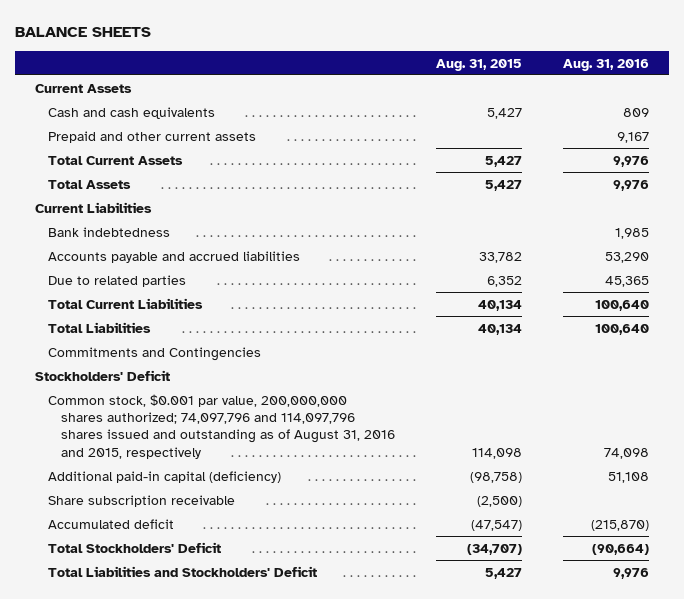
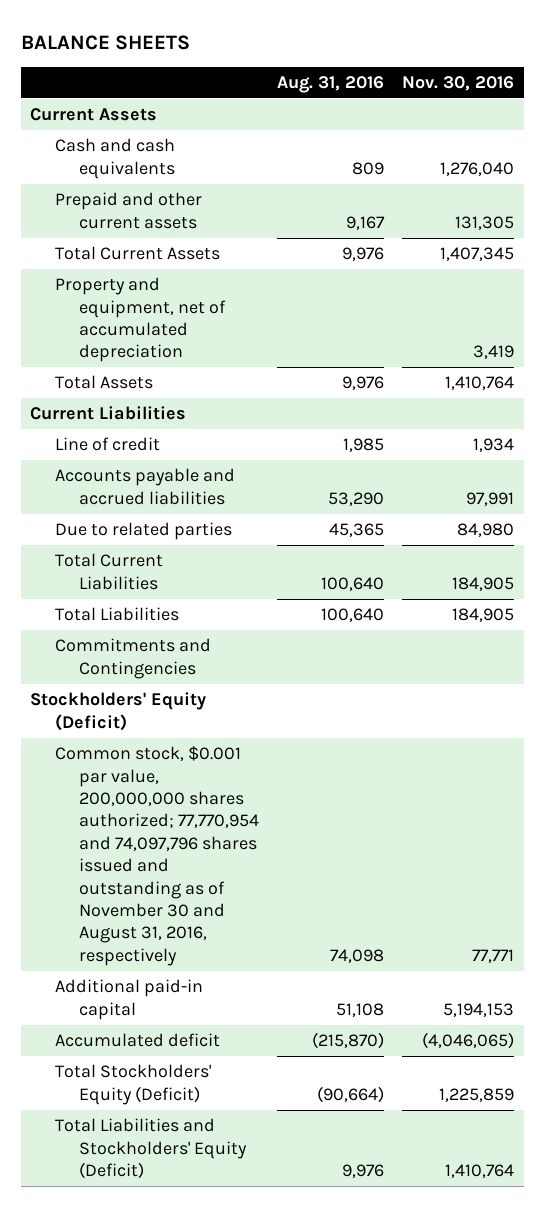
- | Aug. 31, 2015 | Aug. 31, 2016
+ | Aug. 31, 2016 | Nov. 30, 2016
+ Property and equipment, net of accumulated depreciation | | 3,419
- Bank indebtedness | | 1,985
+ Line of credit | 1,985 | 1,934
- Stockholders' Deficit
- Common stock, $0.001 par value, 200,000,000 shares authorized; 74,097,796 and 114,097,796 shares issued and outstanding as of August 31, 2016 and 2015, respectively | 114,098 | 74,098
- Additional paid-in capital (deficiency) | (98,758) | 51,108
- Share subscription receivable | (2,500) |
+ Stockholders' Equity (Deficit)
+ Common stock, $0.001 par value, 200,000,000 shares authorized; 77,770,954 and 74,097,796 shares issued and outstanding as of November 30 and August 31, 2016, respectively | 74,098 | 77,771
+ Additional paid-in capital | 51,108 | 5,194,153
- Total Stockholders' Deficit | (34,707) | (90,664)
- Total Liabilities and Stockholders' Deficit | 5,427 | 9,976
+ Total Stockholders' Equity (Deficit) | (90,664) | 1,225,859
+ Total Liabilities and Stockholders' Equity (Deficit) | 9,976 | 1,410,764

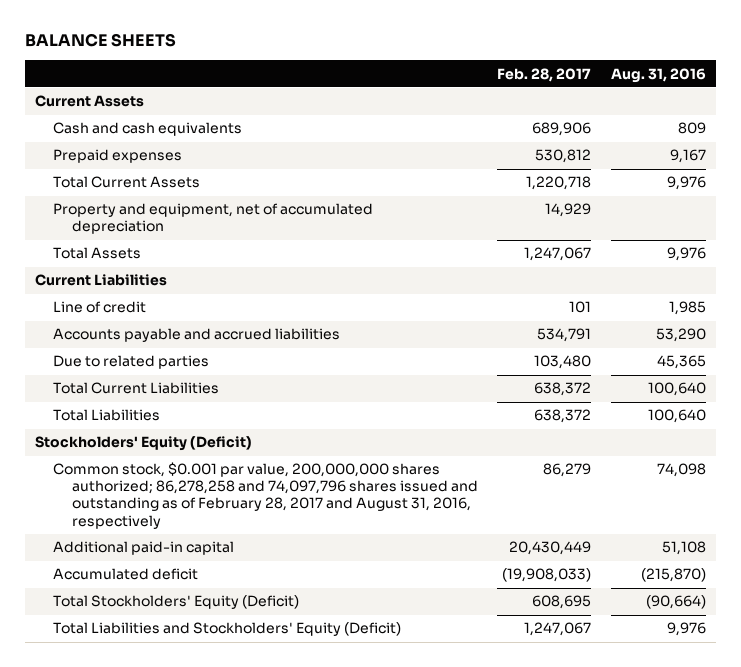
- | Aug. 31, 2016 | Nov. 30, 2016
+ | Feb. 28, 2017 | Aug. 31, 2016
- Prepaid and other current assets | 9,167 | 131,305
+ Prepaid expenses | 530,812 | 9,167
- Commitments and Contingencies
- Common stock, $0.001 par value, 200,000,000 shares authorized; 77,770,954 and 74,097,796 shares issued and outstanding as of November 30 and August 31, 2016, respectively | 74,098 | 77,771
+ Common stock, $0.001 par value, 200,000,000 shares authorized; 86,278,258 and 74,097,796 shares issued and outstanding as of February 28, 2017 and August 31, 2016, respectively | 86,279 | 74,098

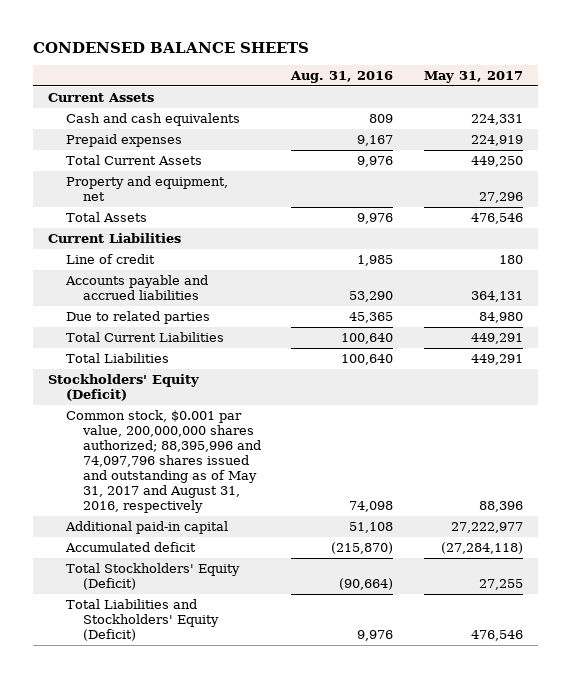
- BALANCE SHEETS
+ CONDENSED BALANCE SHEETS
- | Feb. 28, 2017 | Aug. 31, 2016
+ | Aug. 31, 2016 | May 31, 2017
- Property and equipment, net of accumulated depreciation | 14,929 |
+ Property and equipment, net | | 27,296
- Common stock, $0.001 par value, 200,000,000 shares authorized; 86,278,258 and 74,097,796 shares issued and outstanding as of February 28, 2017 and August 31, 2016, respectively | 86,279 | 74,098
+ Common stock, $0.001 par value, 200,000,000 shares authorized; 88,395,996 and 74,097,796 shares issued and outstanding as of May 31, 2017 and August 31, 2016, respectively | 74,098 | 88,396

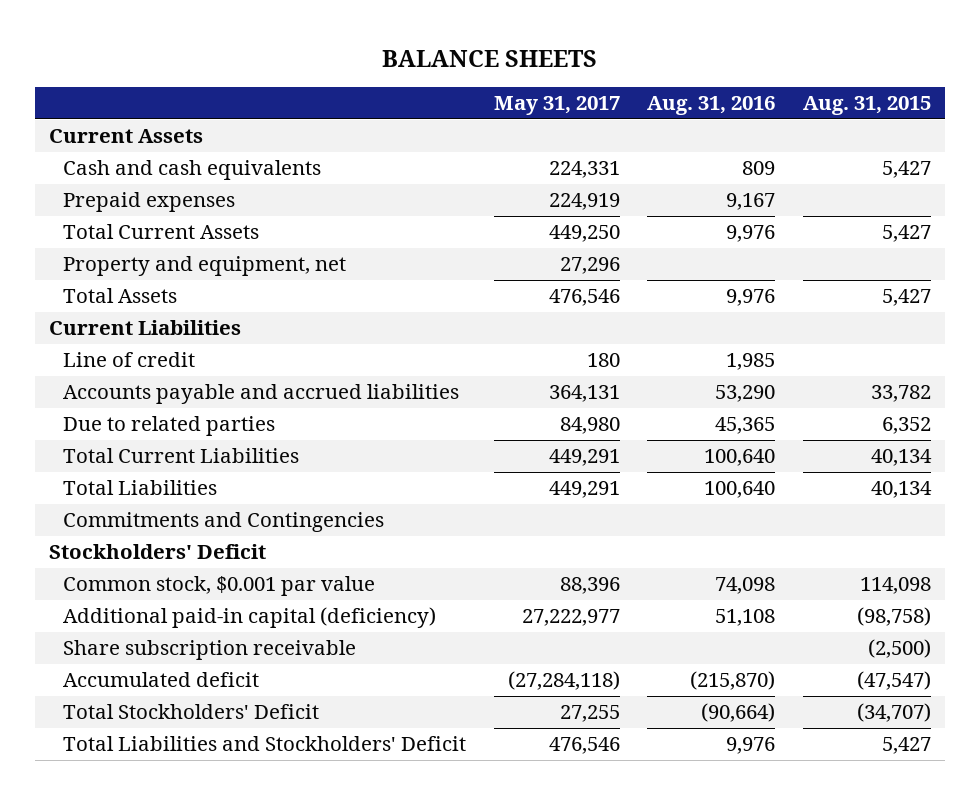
- CONDENSED BALANCE SHEETS
+ BALANCE SHEETS
- | Aug. 31, 2016 | May 31, 2017
+ | May 31, 2017 | Aug. 31, 2016 | Aug. 31, 2015
- Stockholders' Equity (Deficit)
- Common stock, $0.001 par value, 200,000,000 shares authorized; 88,395,996 and 74,097,796 shares issued and outstanding as of May 31, 2017 and August 31, 2016, respectively | 74,098 | 88,396
- Additional paid-in capital | 51,108 | 27,222,977
+ Commitments and Contingencies
+ Stockholders' Deficit
+ Common stock, $0.001 par value | 88,396 | 74,098 | 114,098
+ Additional paid-in capital (deficiency) | 27,222,977 | 51,108 | (98,758)
+ Share subscription receivable | | | (2,500)
- Total Stockholders' Equity (Deficit) | (90,664) | 27,255
- Total Liabilities and Stockholders' Equity (Deficit) | 9,976 | 476,546
+ Total Stockholders' Deficit | 27,255 | (90,664) | (34,707)
+ Total Liabilities and Stockholders' Deficit | 476,546 | 9,976 | 5,427

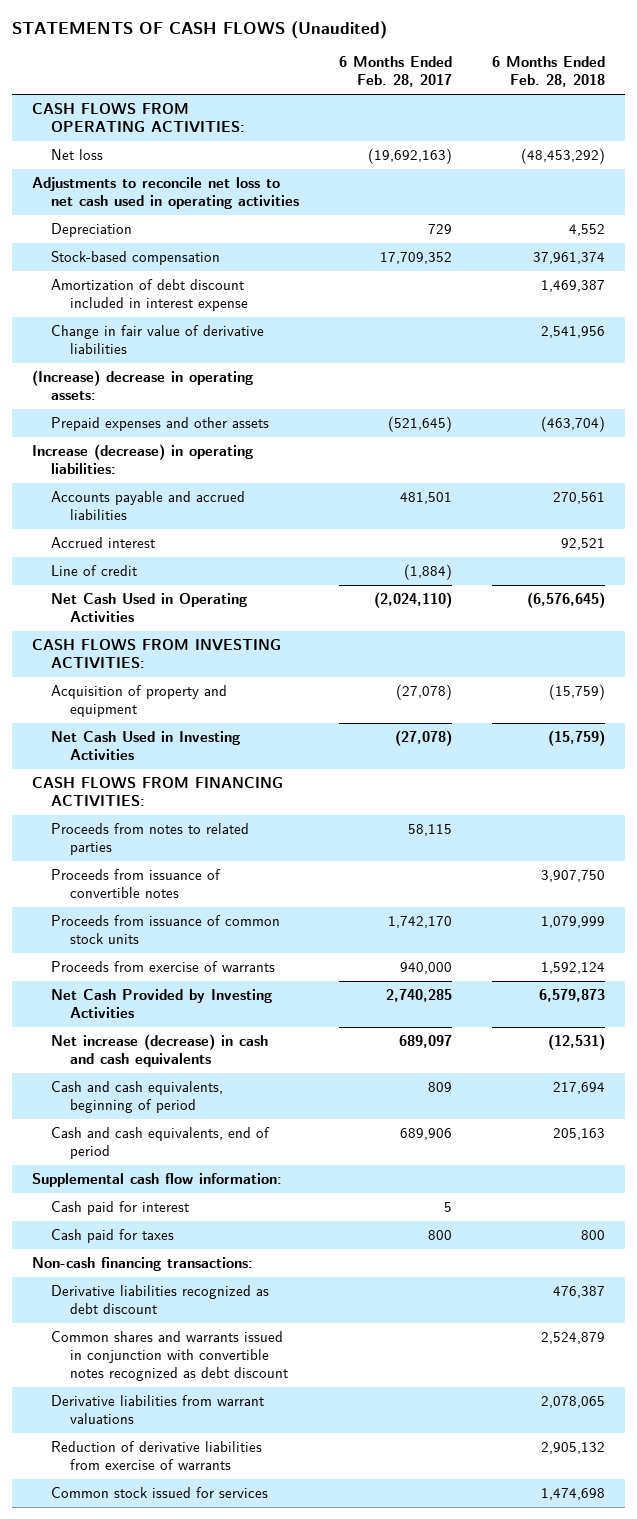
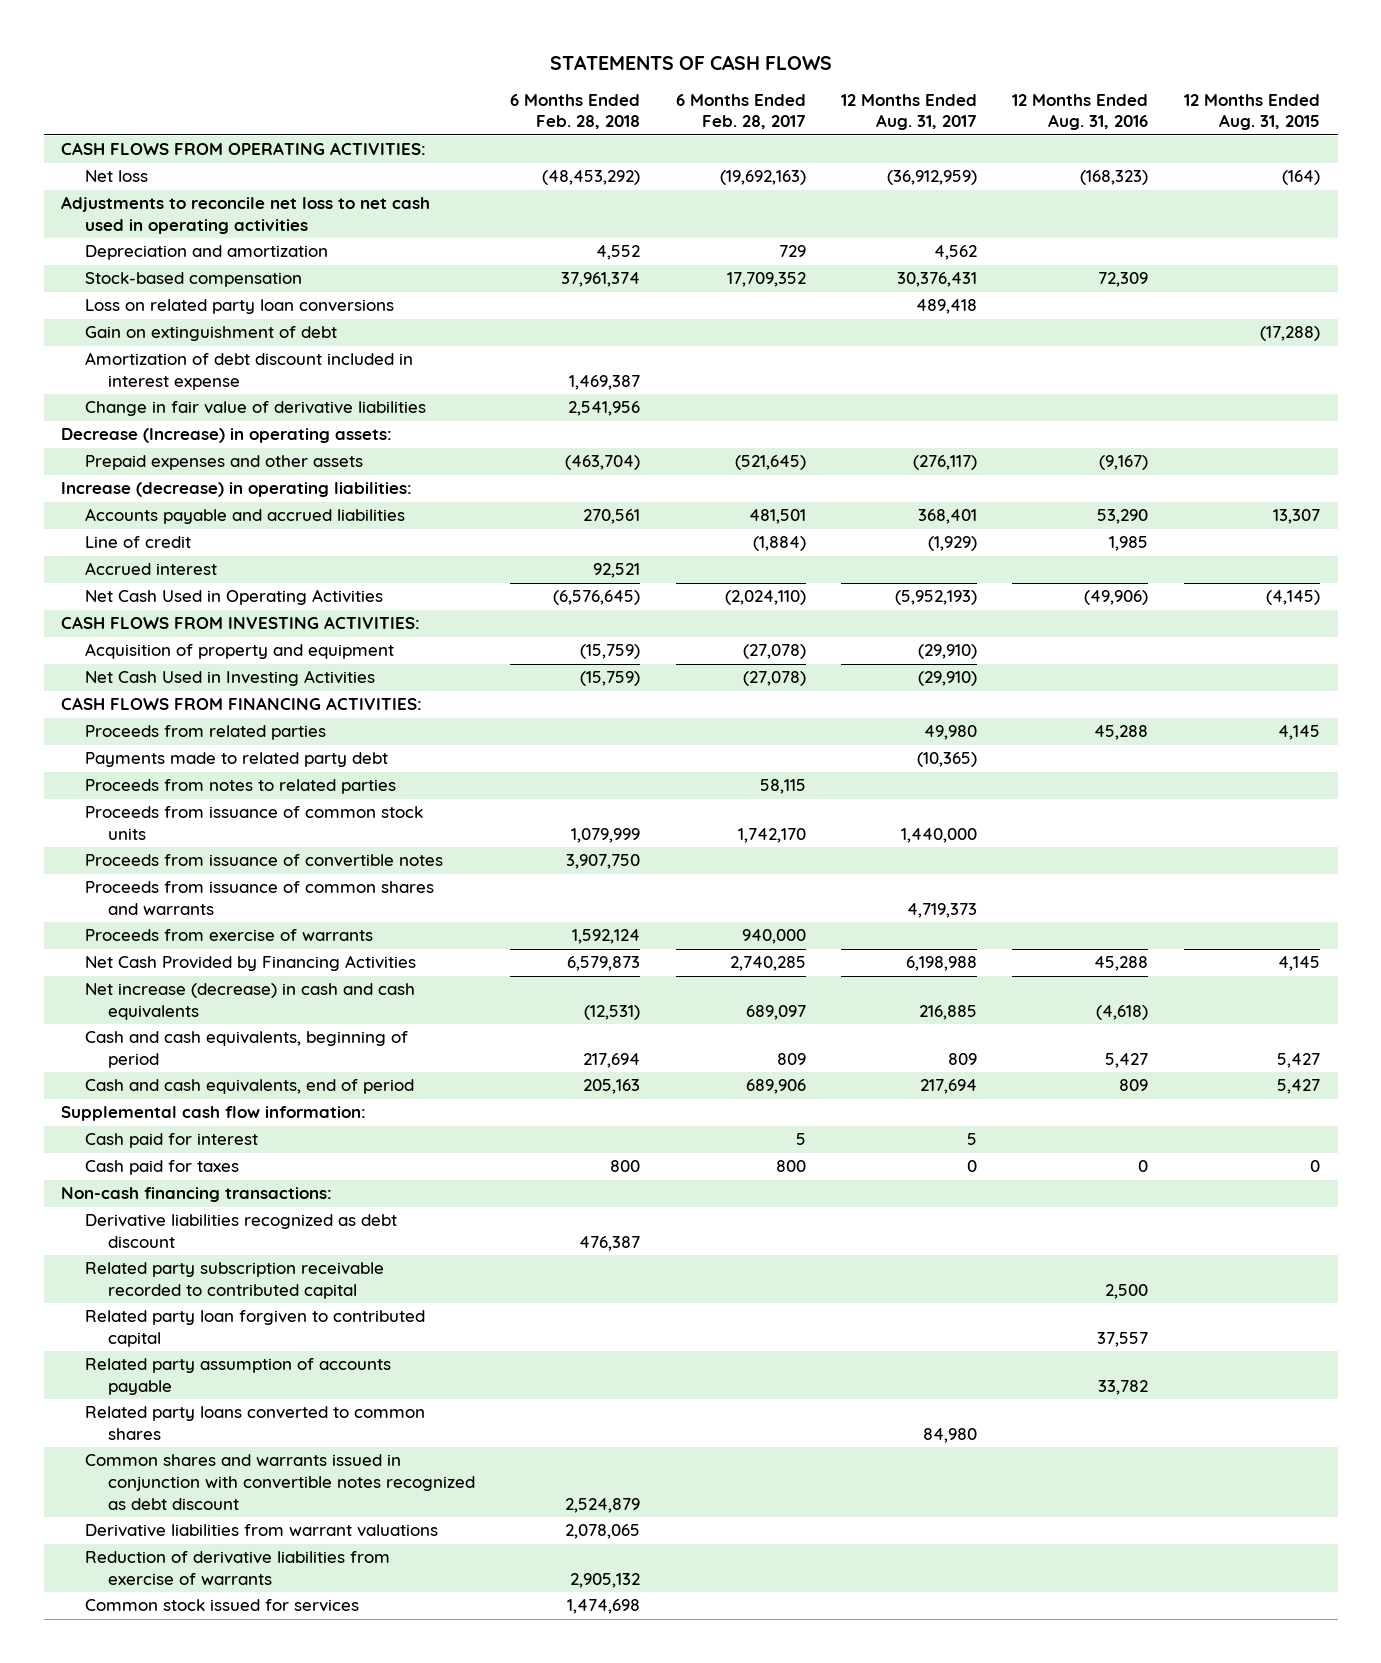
- STATEMENTS OF CASH FLOWS (Unaudited)
+ STATEMENTS OF CASH FLOWS
- | 6 Months Ended Feb. 28, 2017 | 6 Months Ended Feb. 28, 2018
+ | 6 Months Ended Feb. 28, 2018 | 6 Months Ended Feb. 28, 2017 | 12 Months Ended Aug. 31, 2017 | 12 Months Ended Aug. 31, 2016 | 12 Months Ended Aug. 31, 2015
- Depreciation | 729 | 4,552
+ Depreciation and amortization | 4,552 | 729 | 4,562 | |
+ Loss on related party loan conversions | | | 489,418 | |
+ Gain on extinguishment of debt | | | | | (17,288)
- (Increase) decrease in operating assets:
+ Decrease (Increase) in operating assets:
moved down: Accrued interest | 92,521 | | | |
+ Proceeds from related parties | | | 49,980 | 45,288 | 4,145
+ Payments made to related party debt | | | (10,365) | |
moved down: Proceeds from issuance of convertible notes | 3,907,750 | | | |
+ Proceeds from issuance of common shares and warrants | | | 4,719,373 | |
- Net Cash Provided by Investing Activities | 2,740,285 | 6,579,873
+ Net Cash Provided by Financing Activities | 6,579,873 | 2,740,285 | 6,198,988 | 45,288 | 4,145
+ Related party subscription receivable recorded to contributed capital | | | | 2,500 |
+ Related party loan forgiven to contributed capital | | | | 37,557 |
+ Related party assumption of accounts payable | | | | 33,782 |
+ Related party loans converted to common shares | | | 84,980 | |

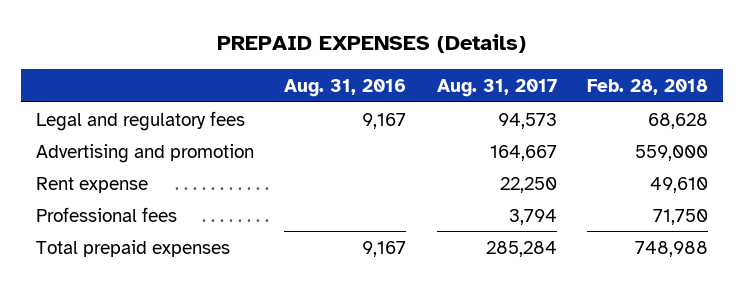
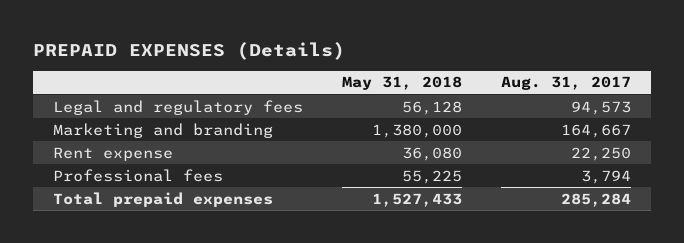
- | Aug. 31, 2016 | Aug. 31, 2017 | Feb. 28, 2018
+ | May 31, 2018 | Aug. 31, 2017
- Advertising and promotion | | 164,667 | 559,000
+ Marketing and branding | 1,380,000 | 164,667

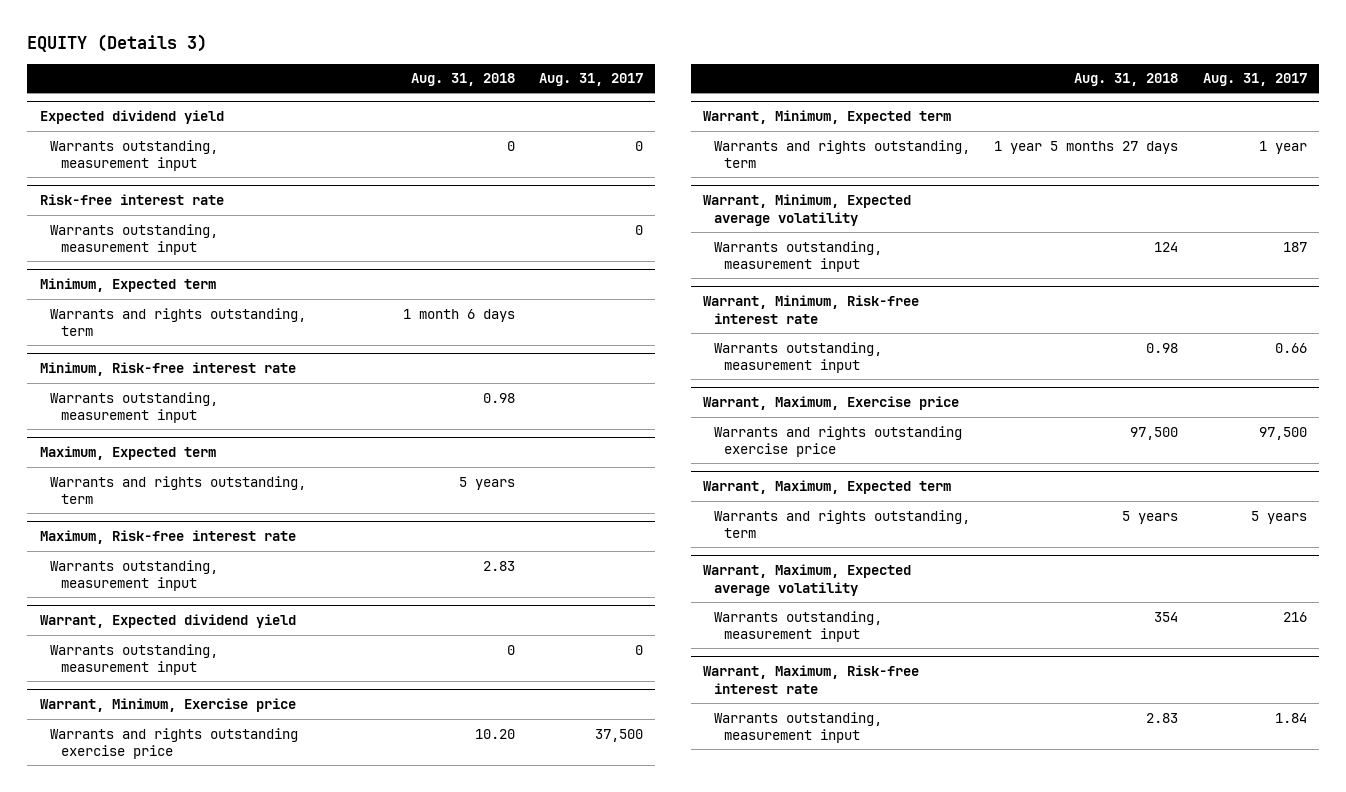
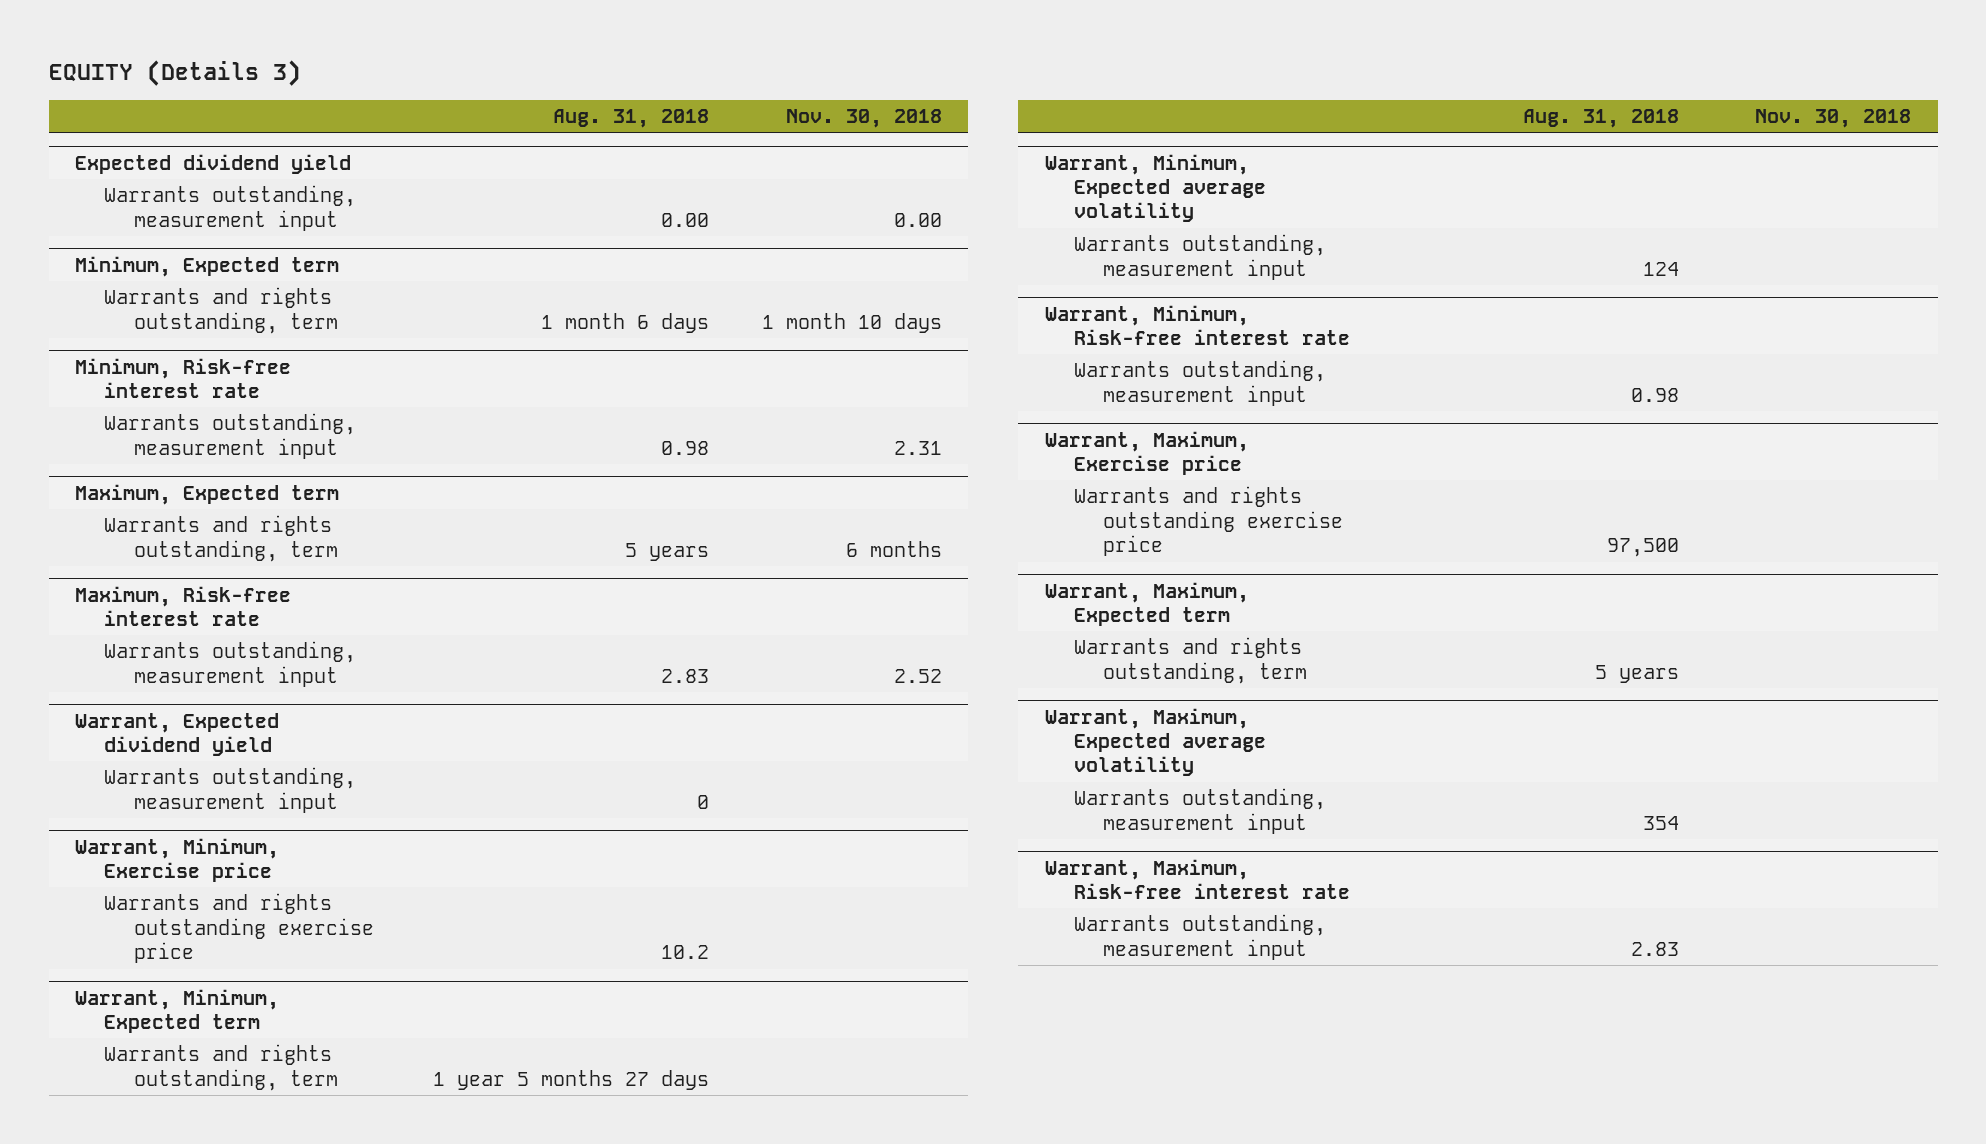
- | Aug. 31, 2018 | Aug. 31, 2017
+ | Aug. 31, 2018 | Nov. 30, 2018
@ Expected dividend yield
- Warrants outstanding, measurement input | 0 | 0
- Risk-free interest rate
- Warrants outstanding, measurement input | | 0
@ Expected dividend yield
+ Warrants outstanding, measurement input | 0.00 | 0.00
@ Warrant, Minimum, Exercise price
- Warrants and rights outstanding exercise price | 10.20 | 37,500
+ Warrants and rights outstanding exercise price | 10.2 |

